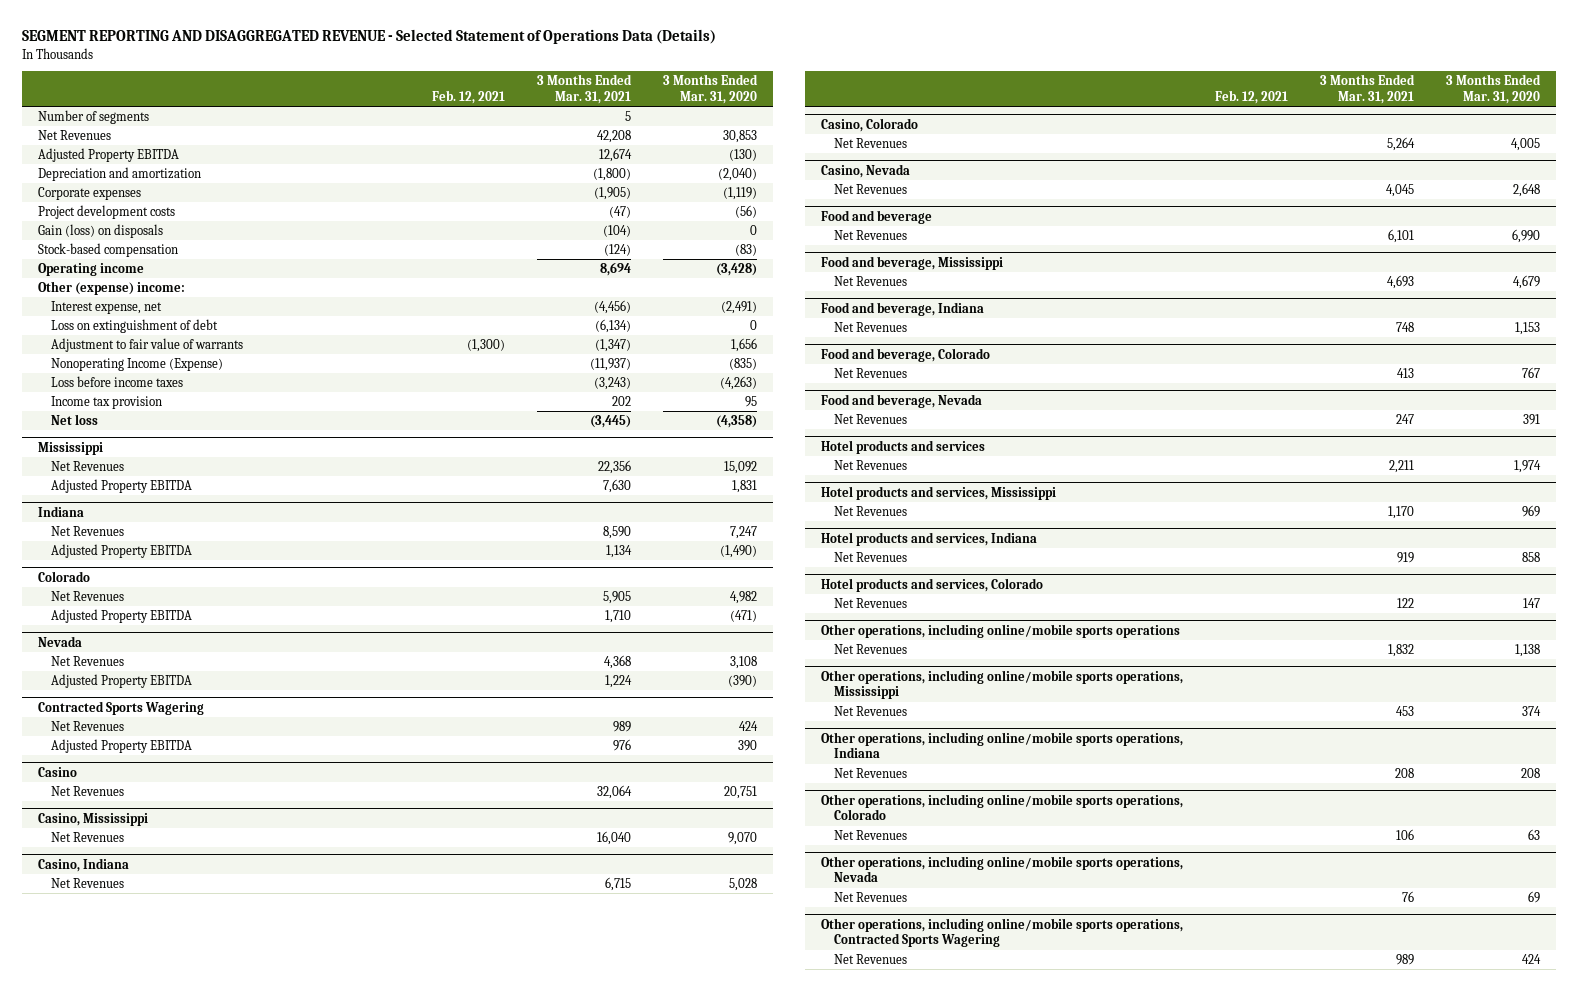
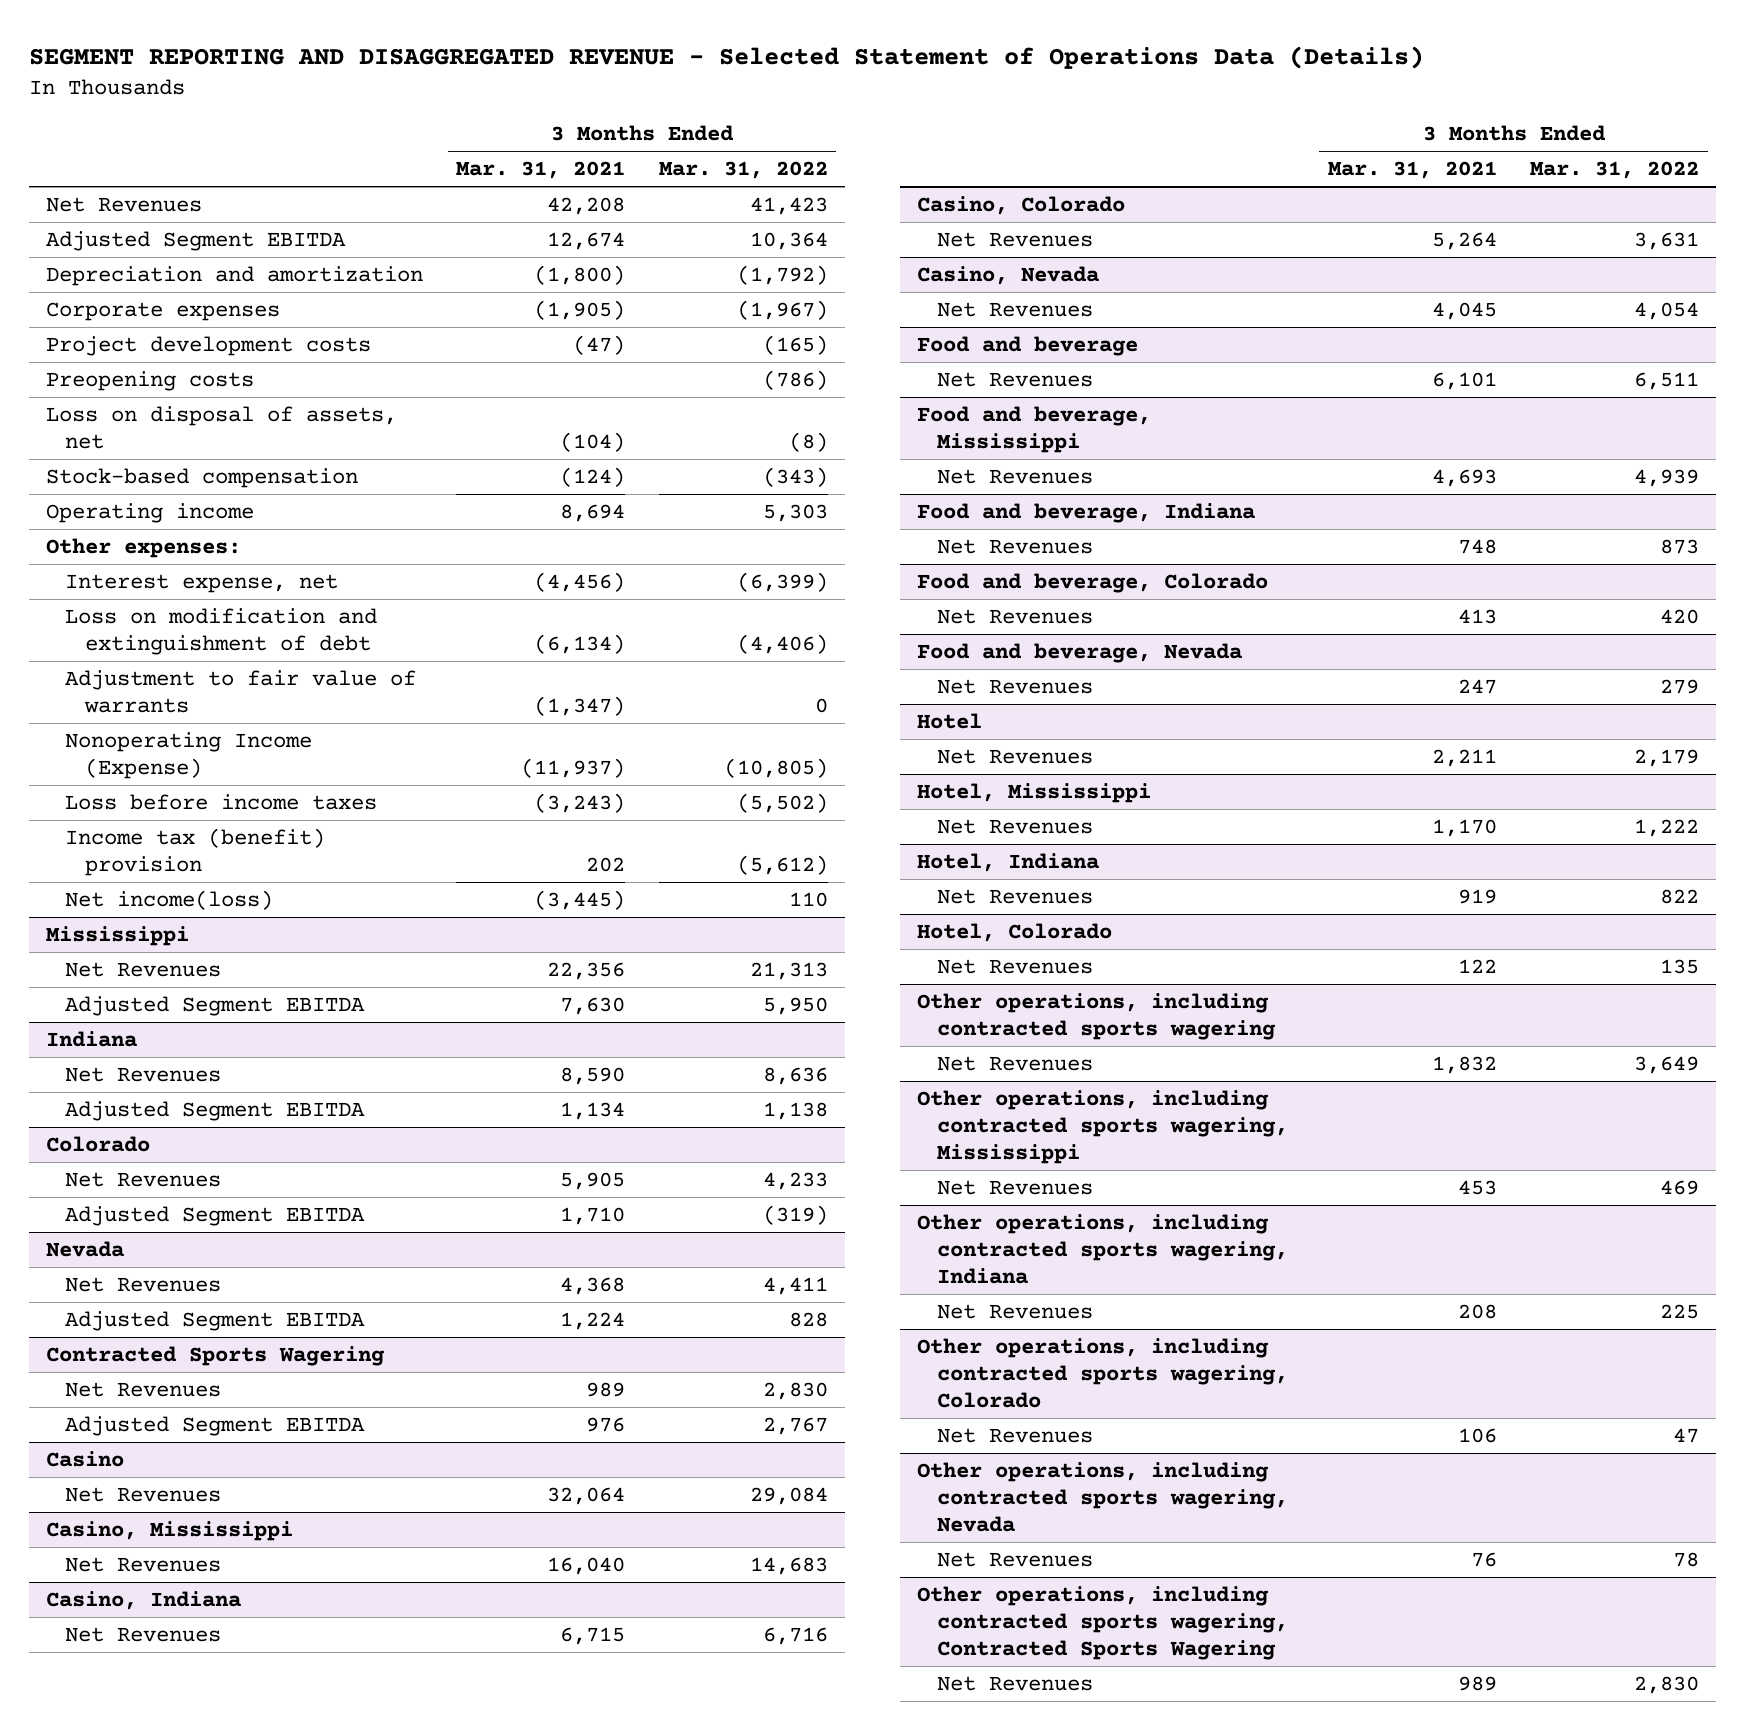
- | Feb. 12, 2021 | 3 Months Ended Mar. 31, 2021 | 3 Months Ended Mar. 31, 2020
+ | 3 Months Ended Mar. 31, 2021 | 3 Months Ended Mar. 31, 2022
- Number of segments | | 5 |
- Adjusted Property EBITDA | | 12,674 | (130)
+ Adjusted Segment EBITDA | 12,674 | 10,364
- Gain (loss) on disposals | | (104) | 0
+ Preopening costs | | (786)
+ Loss on disposal of assets, net | (104) | (8)
- Other (expense) income:
+ Other expenses:
- Loss on extinguishment of debt | | (6,134) | 0
+ Loss on modification and extinguishment of debt | (6,134) | (4,406)
- Income tax provision | | 202 | 95
- Net loss | | (3,445) | (4,358)
+ Income tax (benefit) provision | 202 | (5,612)
+ Net income(loss) | (3,445) | 110
@ Mississippi
- Adjusted Property EBITDA | | 7,630 | 1,831
+ Adjusted Segment EBITDA | 7,630 | 5,950
@ Indiana
- Adjusted Property EBITDA | | 1,134 | (1,490)
+ Adjusted Segment EBITDA | 1,134 | 1,138
@ Colorado
- Adjusted Property EBITDA | | 1,710 | (471)
+ Adjusted Segment EBITDA | 1,710 | (319)
@ Nevada
- Adjusted Property EBITDA | | 1,224 | (390)
+ Adjusted Segment EBITDA | 1,224 | 828
@ Contracted Sports Wagering
- Adjusted Property EBITDA | | 976 | 390
+ Adjusted Segment EBITDA | 976 | 2,767
- Hotel products and services
+ Hotel
- Hotel products and services, Mississippi
+ Hotel, Mississippi
- Hotel products and services, Indiana
+ Hotel, Indiana
- Hotel products and services, Colorado
+ Hotel, Colorado
- Other operations, including online/mobile sports operations
+ Other operations, including contracted sports wagering
- Other operations, including online/mobile sports operations, Mississippi
+ Other operations, including contracted sports wagering, Mississippi
- Other operations, including online/mobile sports operations, Indiana
+ Other operations, including contracted sports wagering, Indiana
- Other operations, including online/mobile sports operations, Colorado
+ Other operations, including contracted sports wagering, Colorado
- Other operations, including online/mobile sports operations, Nevada
+ Other operations, including contracted sports wagering, Nevada
- Other operations, including online/mobile sports operations, Contracted Sports Wagering
+ Other operations, including contracted sports wagering, Contracted Sports Wagering

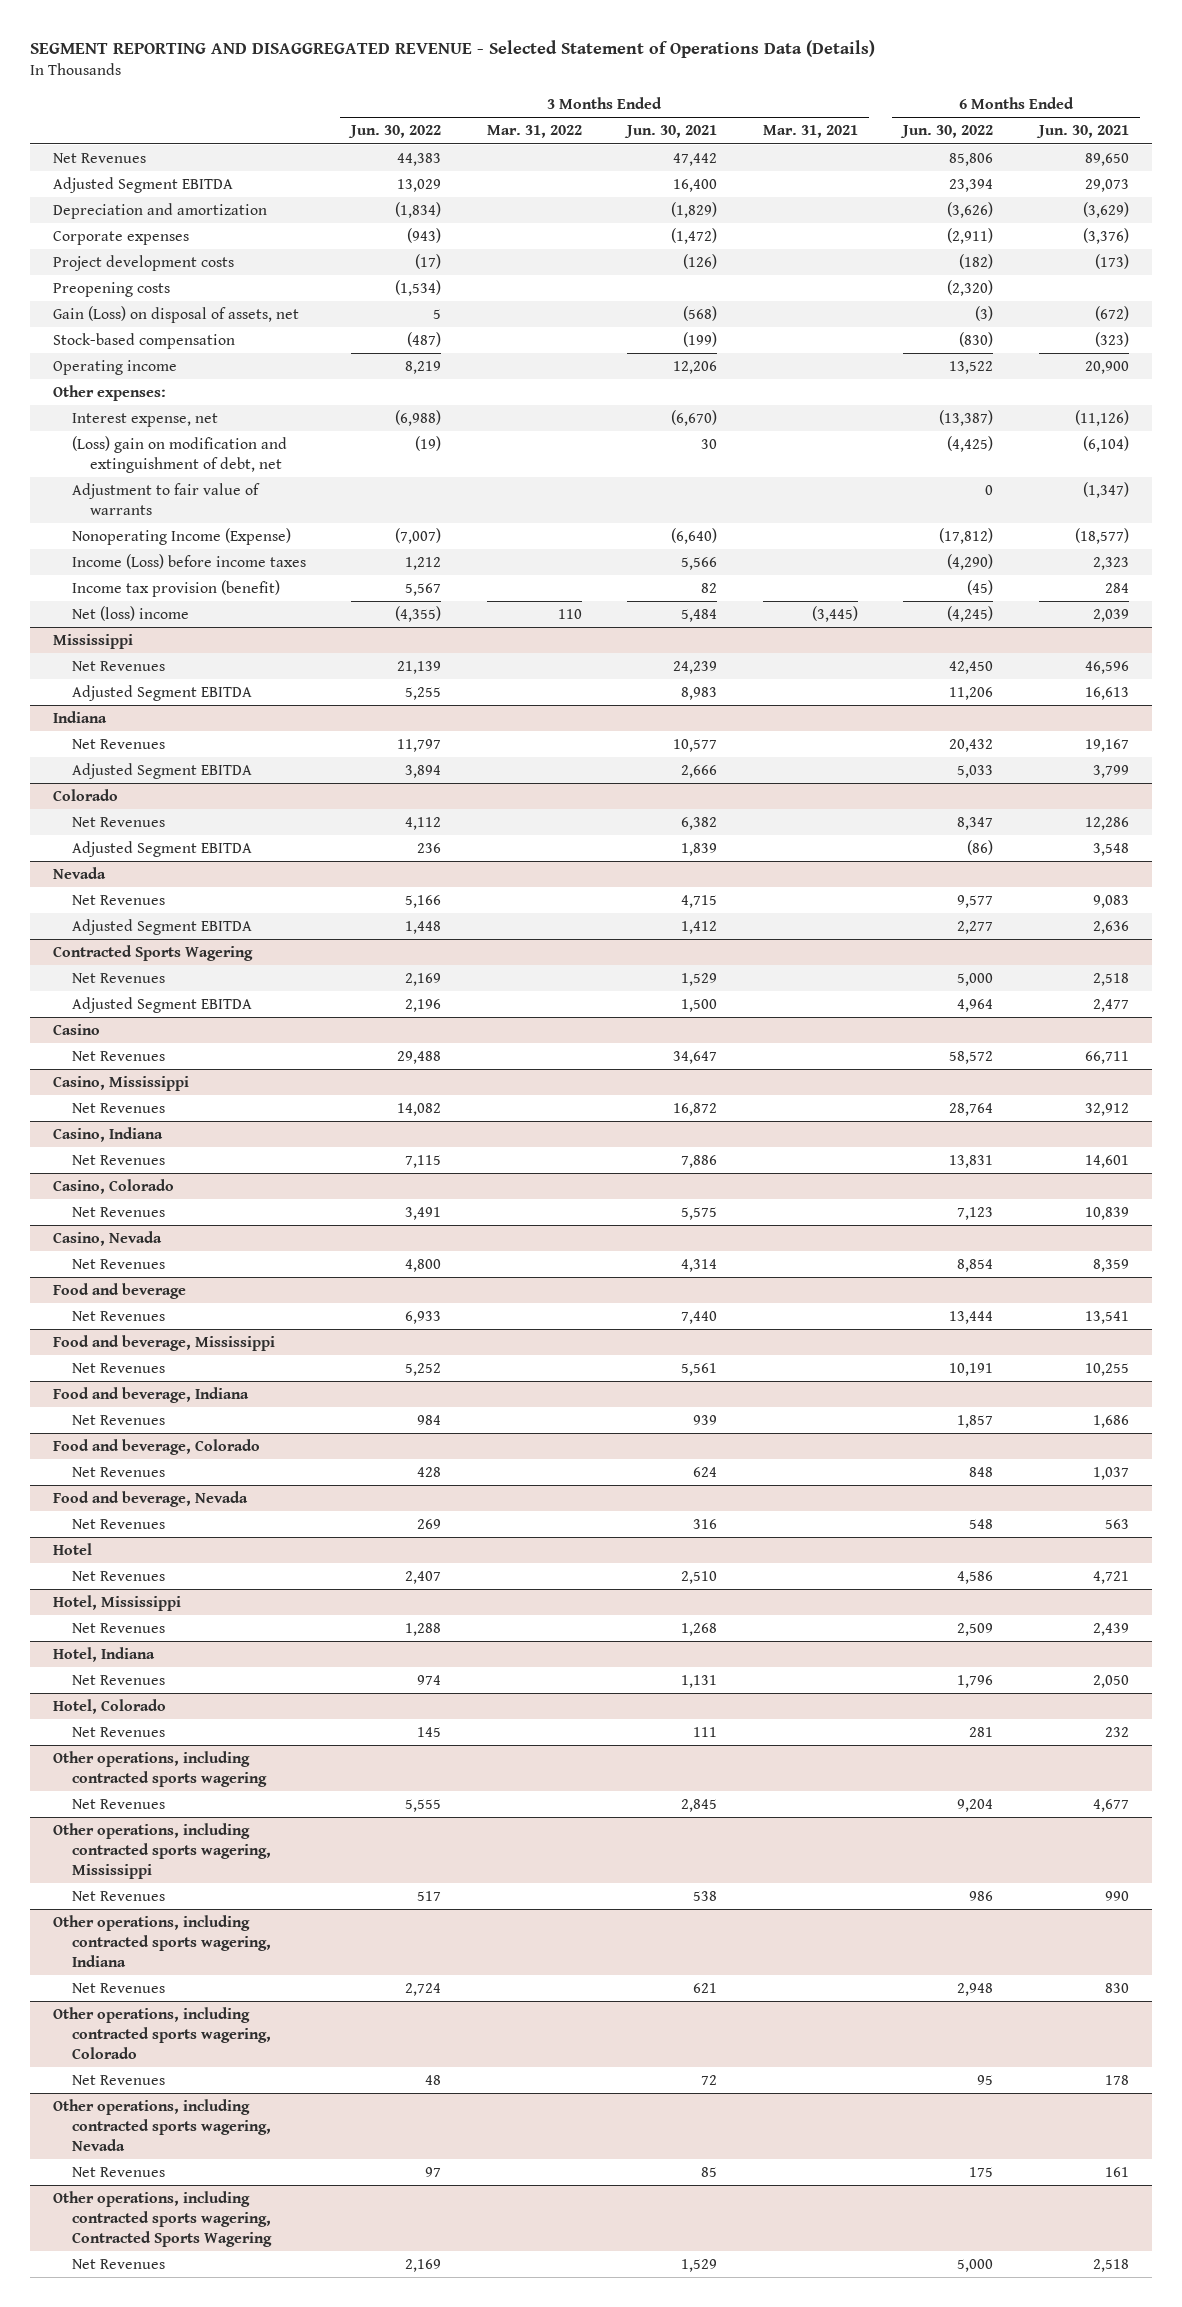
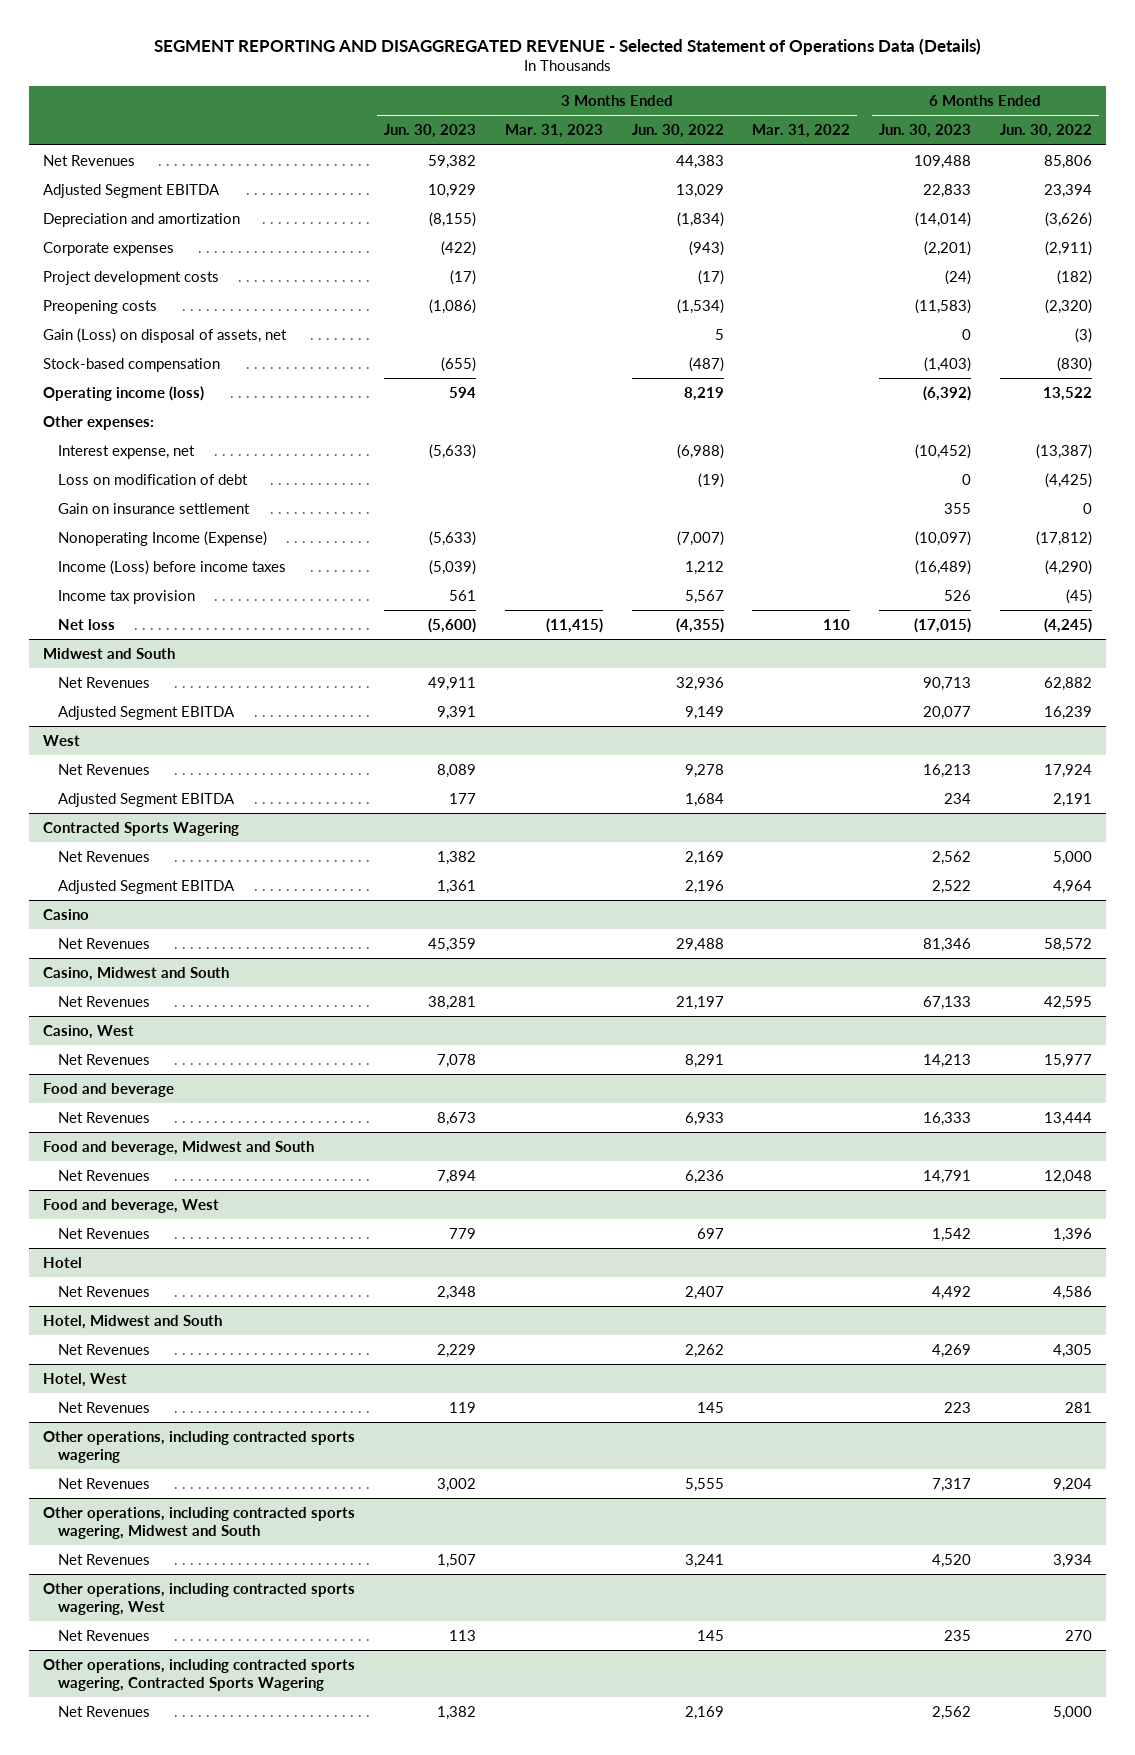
- | 3 Months Ended Jun. 30, 2022 | 3 Months Ended Mar. 31, 2022 | 3 Months Ended Jun. 30, 2021 | 3 Months Ended Mar. 31, 2021 | 6 Months Ended Jun. 30, 2022 | 6 Months Ended Jun. 30, 2021
+ | 3 Months Ended Jun. 30, 2023 | 3 Months Ended Mar. 31, 2023 | 3 Months Ended Jun. 30, 2022 | 3 Months Ended Mar. 31, 2022 | 6 Months Ended Jun. 30, 2023 | 6 Months Ended Jun. 30, 2022
- Operating income | 8,219 | | 12,206 | | 13,522 | 20,900
+ Operating income (loss) | 594 | | 8,219 | | (6,392) | 13,522
- (Loss) gain on modification and extinguishment of debt, net | (19) | | 30 | | (4,425) | (6,104)
- Adjustment to fair value of warrants | | | | | 0 | (1,347)
+ Loss on modification of debt | | | (19) | | 0 | (4,425)
+ Gain on insurance settlement | | | | | 355 | 0
- Income tax provision (benefit) | 5,567 | | 82 | | (45) | 284
- Net (loss) income | (4,355) | 110 | 5,484 | (3,445) | (4,245) | 2,039
- Mississippi
- Net Revenues | 21,139 | | 24,239 | | 42,450 | 46,596
- Adjusted Segment EBITDA | 5,255 | | 8,983 | | 11,206 | 16,613
- Indiana
- Net Revenues | 11,797 | | 10,577 | | 20,432 | 19,167
- Adjusted Segment EBITDA | 3,894 | | 2,666 | | 5,033 | 3,799
- Colorado
- Net Revenues | 4,112 | | 6,382 | | 8,347 | 12,286
- Adjusted Segment EBITDA | 236 | | 1,839 | | (86) | 3,548
- Nevada
- Net Revenues | 5,166 | | 4,715 | | 9,577 | 9,083
- Adjusted Segment EBITDA | 1,448 | | 1,412 | | 2,277 | 2,636
+ Income tax provision | 561 | | 5,567 | | 526 | (45)
+ Net loss | (5,600) | (11,415) | (4,355) | 110 | (17,015) | (4,245)
+ Midwest and South
+ Net Revenues | 49,911 | | 32,936 | | 90,713 | 62,882
+ Adjusted Segment EBITDA | 9,391 | | 9,149 | | 20,077 | 16,239
+ West
+ Net Revenues | 8,089 | | 9,278 | | 16,213 | 17,924
+ Adjusted Segment EBITDA | 177 | | 1,684 | | 234 | 2,191
- Casino, Mississippi
- Net Revenues | 14,082 | | 16,872 | | 28,764 | 32,912
- Casino, Indiana
- Net Revenues | 7,115 | | 7,886 | | 13,831 | 14,601
- Casino, Colorado
- Net Revenues | 3,491 | | 5,575 | | 7,123 | 10,839
- Casino, Nevada
- Net Revenues | 4,800 | | 4,314 | | 8,854 | 8,359
+ Casino, Midwest and South
+ Net Revenues | 38,281 | | 21,197 | | 67,133 | 42,595
+ Casino, West
+ Net Revenues | 7,078 | | 8,291 | | 14,213 | 15,977
- Food and beverage, Mississippi
- Net Revenues | 5,252 | | 5,561 | | 10,191 | 10,255
- Food and beverage, Indiana
- Net Revenues | 984 | | 939 | | 1,857 | 1,686
- Food and beverage, Colorado
- Net Revenues | 428 | | 624 | | 848 | 1,037
- Food and beverage, Nevada
- Net Revenues | 269 | | 316 | | 548 | 563
+ Food and beverage, Midwest and South
+ Net Revenues | 7,894 | | 6,236 | | 14,791 | 12,048
+ Food and beverage, West
+ Net Revenues | 779 | | 697 | | 1,542 | 1,396
- Hotel, Mississippi
- Net Revenues | 1,288 | | 1,268 | | 2,509 | 2,439
- Hotel, Indiana
- Net Revenues | 974 | | 1,131 | | 1,796 | 2,050
- Hotel, Colorado
+ Hotel, Midwest and South
+ Net Revenues | 2,229 | | 2,262 | | 4,269 | 4,305
+ Hotel, West
- Other operations, including contracted sports wagering, Mississippi
- Net Revenues | 517 | | 538 | | 986 | 990
- Other operations, including contracted sports wagering, Indiana
- Net Revenues | 2,724 | | 621 | | 2,948 | 830
- Other operations, including contracted sports wagering, Colorado
- Net Revenues | 48 | | 72 | | 95 | 178
- Other operations, including contracted sports wagering, Nevada
- Net Revenues | 97 | | 85 | | 175 | 161
+ Other operations, including contracted sports wagering, Midwest and South
+ Net Revenues | 1,507 | | 3,241 | | 4,520 | 3,934
+ Other operations, including contracted sports wagering, West
+ Net Revenues | 113 | | 145 | | 235 | 270

